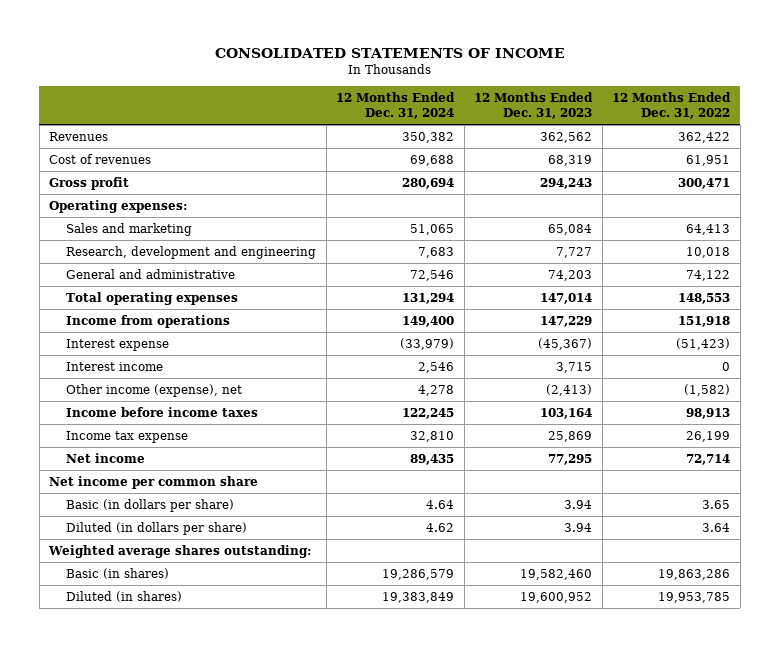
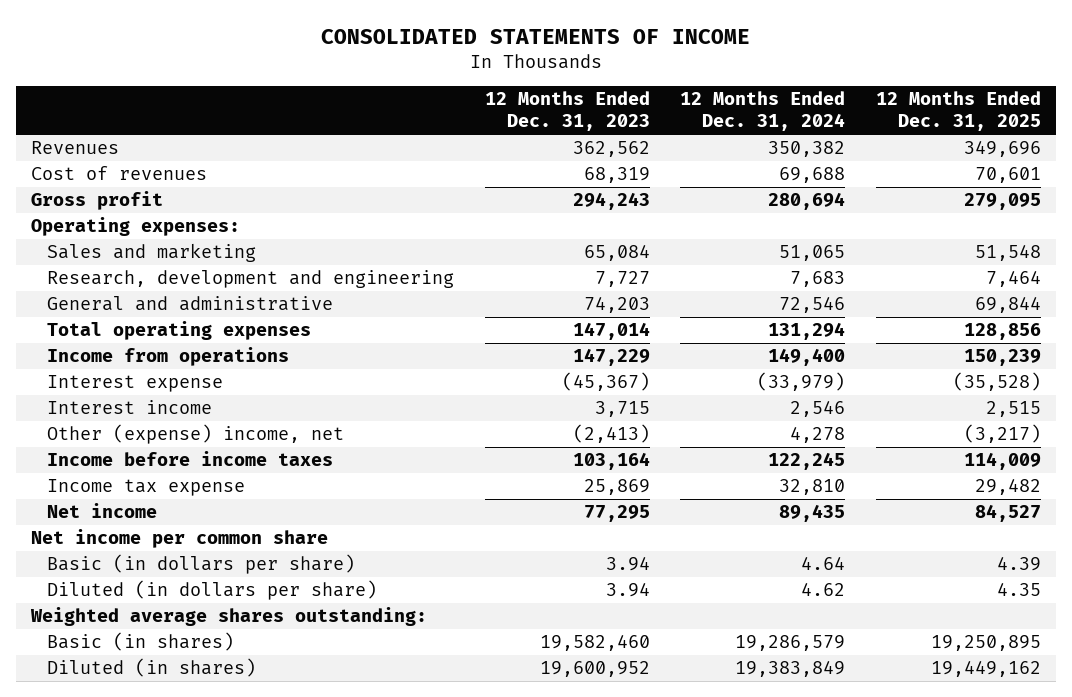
- | 12 Months Ended Dec. 31, 2024 | 12 Months Ended Dec. 31, 2023 | 12 Months Ended Dec. 31, 2022
+ | 12 Months Ended Dec. 31, 2023 | 12 Months Ended Dec. 31, 2024 | 12 Months Ended Dec. 31, 2025
- Other income (expense), net | 4,278 | (2,413) | (1,582)
+ Other (expense) income, net | (2,413) | 4,278 | (3,217)

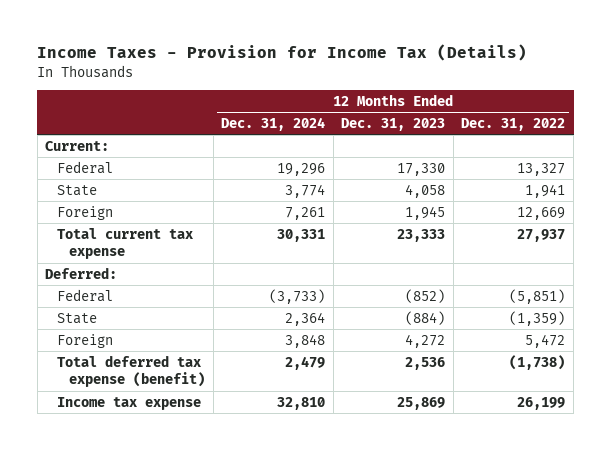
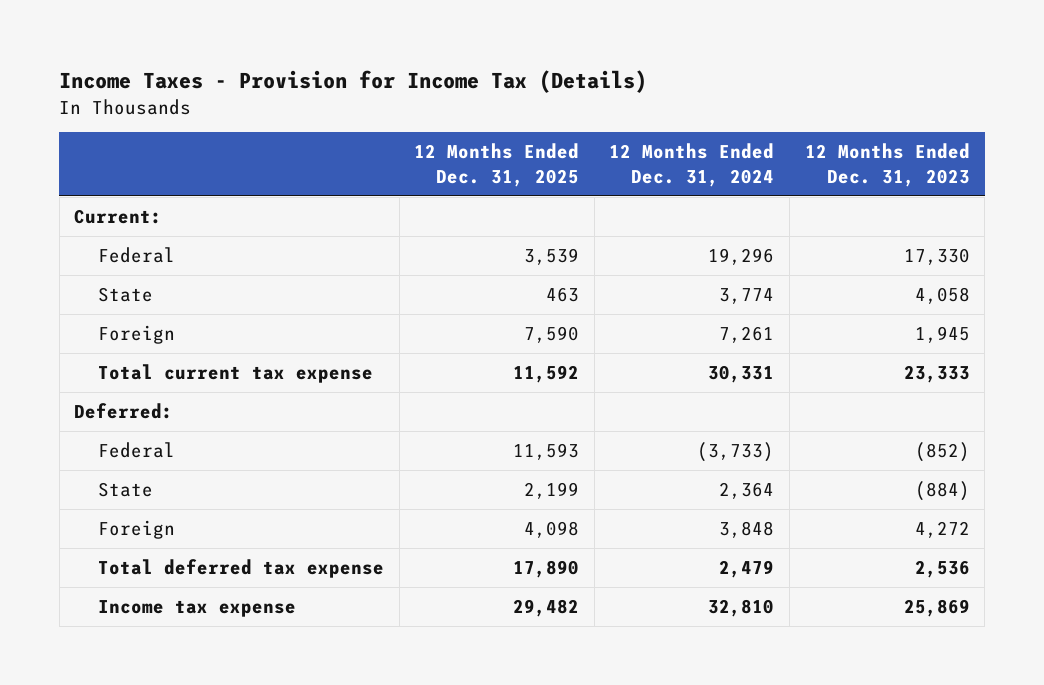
- | 12 Months Ended Dec. 31, 2024 | 12 Months Ended Dec. 31, 2023 | 12 Months Ended Dec. 31, 2022
+ | 12 Months Ended Dec. 31, 2025 | 12 Months Ended Dec. 31, 2024 | 12 Months Ended Dec. 31, 2023
- Total deferred tax expense (benefit) | 2,479 | 2,536 | (1,738)
+ Total deferred tax expense | 17,890 | 2,479 | 2,536

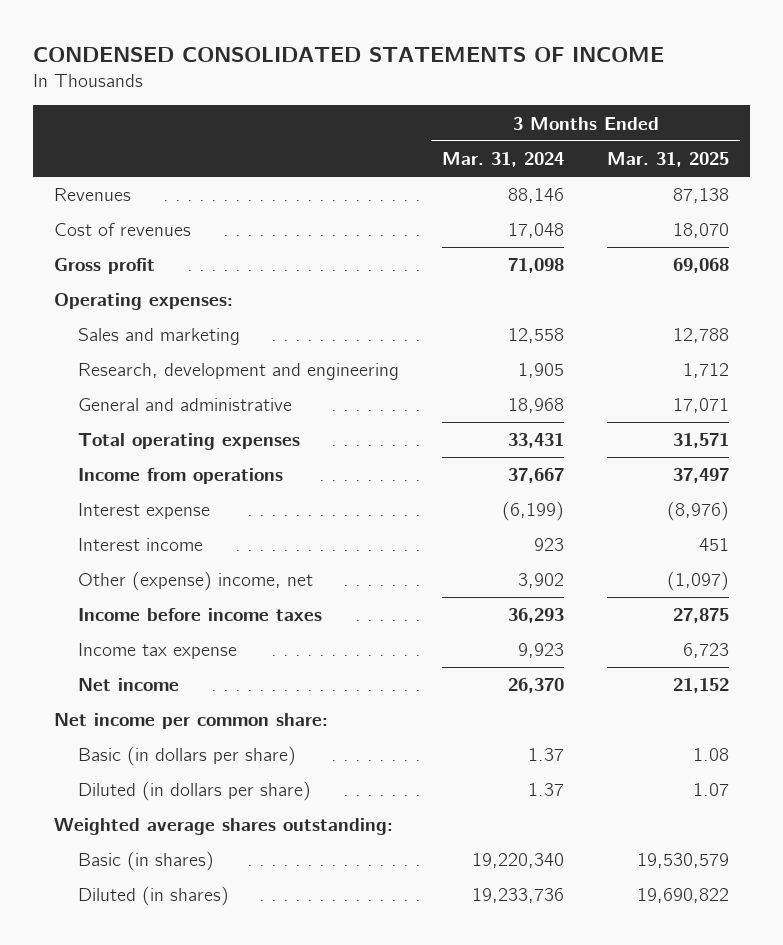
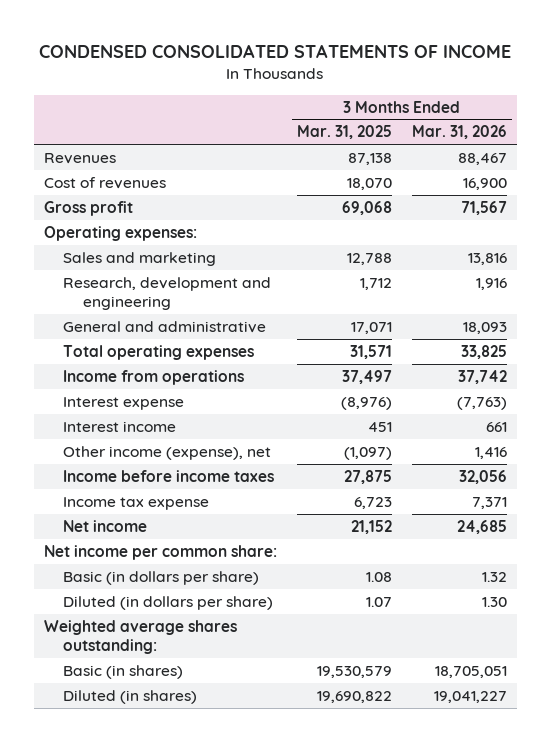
- | 3 Months Ended Mar. 31, 2024 | 3 Months Ended Mar. 31, 2025
+ | 3 Months Ended Mar. 31, 2025 | 3 Months Ended Mar. 31, 2026
- Other (expense) income, net | 3,902 | (1,097)
+ Other income (expense), net | (1,097) | 1,416

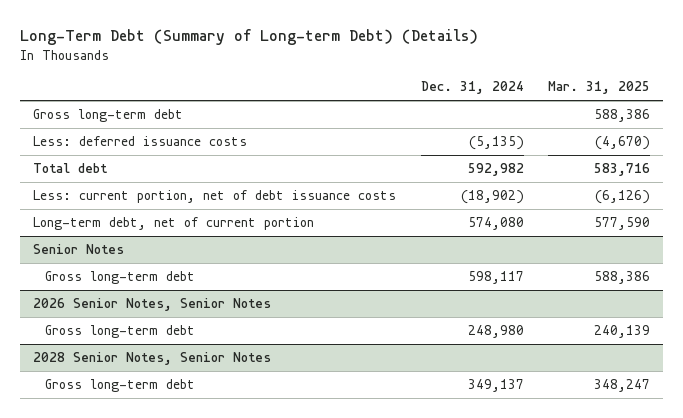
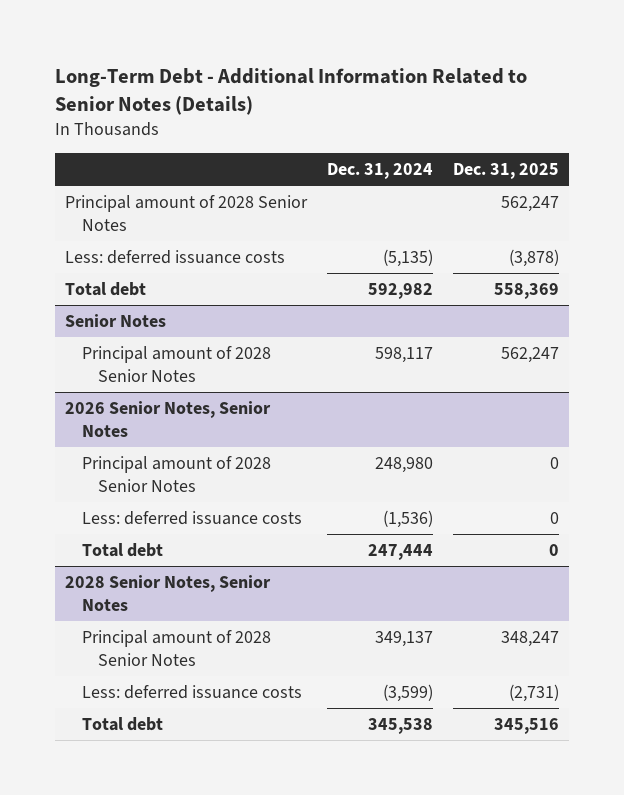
- Long-Term Debt (Summary of Long-term Debt) (Details)
+ Long-Term Debt - Additional Information Related to Senior Notes (Details)
- | Dec. 31, 2024 | Mar. 31, 2025
+ | Dec. 31, 2024 | Dec. 31, 2025
- Gross long-term debt | | 588,386
+ Principal amount of 2028 Senior Notes | | 562,247
- Less: current portion, net of debt issuance costs | (18,902) | (6,126)
- Long-term debt, net of current portion | 574,080 | 577,590
@ Senior Notes
- Gross long-term debt | 598,117 | 588,386
+ Principal amount of 2028 Senior Notes | 598,117 | 562,247
@ 2026 Senior Notes, Senior Notes
- Gross long-term debt | 248,980 | 240,139
+ Principal amount of 2028 Senior Notes | 248,980 | 0
+ Less: deferred issuance costs | (1,536) | 0
+ Total debt | 247,444 | 0
@ 2028 Senior Notes, Senior Notes
- Gross long-term debt | 349,137 | 348,247
+ Principal amount of 2028 Senior Notes | 349,137 | 348,247
+ Less: deferred issuance costs | (3,599) | (2,731)
+ Total debt | 345,538 | 345,516

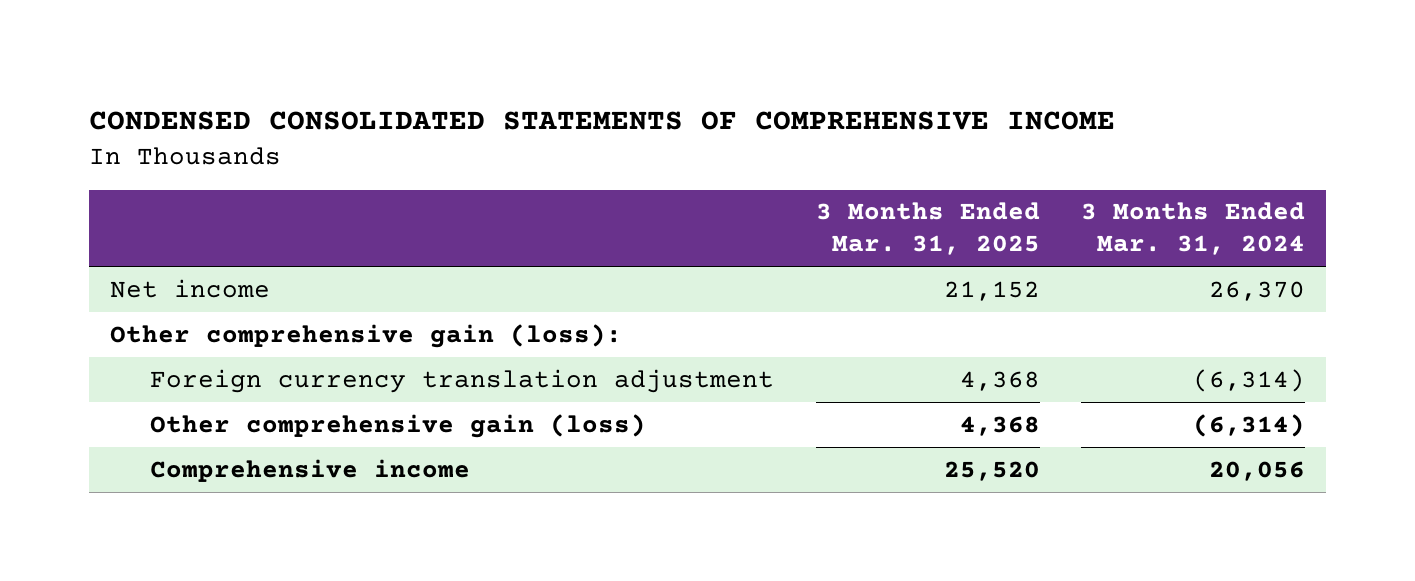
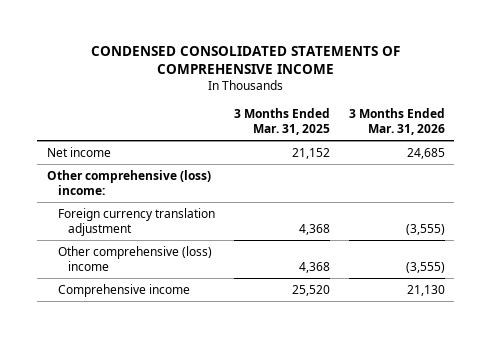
- | 3 Months Ended Mar. 31, 2025 | 3 Months Ended Mar. 31, 2024
+ | 3 Months Ended Mar. 31, 2025 | 3 Months Ended Mar. 31, 2026
- Other comprehensive gain (loss):
+ Other comprehensive (loss) income:
- Other comprehensive gain (loss) | 4,368 | (6,314)
+ Other comprehensive (loss) income | 4,368 | (3,555)

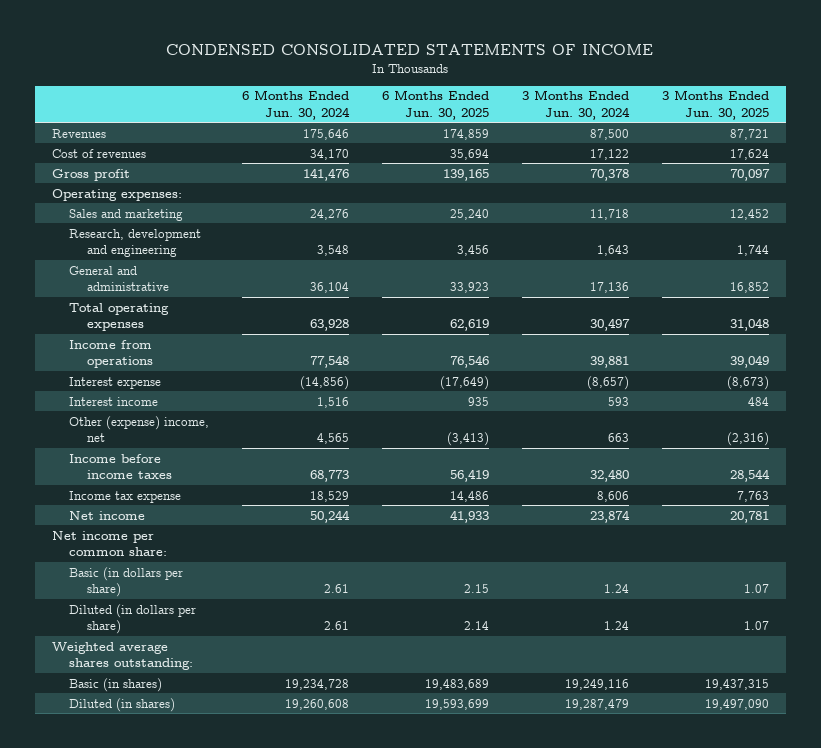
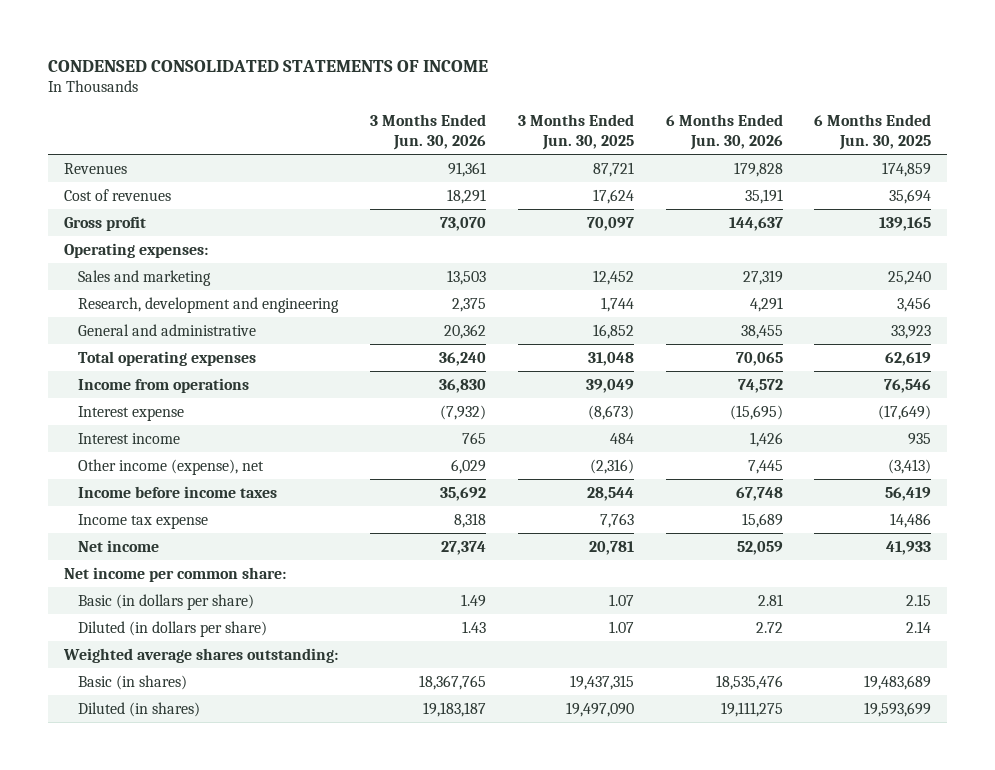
- | 6 Months Ended Jun. 30, 2024 | 6 Months Ended Jun. 30, 2025 | 3 Months Ended Jun. 30, 2024 | 3 Months Ended Jun. 30, 2025
+ | 3 Months Ended Jun. 30, 2026 | 3 Months Ended Jun. 30, 2025 | 6 Months Ended Jun. 30, 2026 | 6 Months Ended Jun. 30, 2025
- Other (expense) income, net | 4,565 | (3,413) | 663 | (2,316)
+ Other income (expense), net | 6,029 | (2,316) | 7,445 | (3,413)

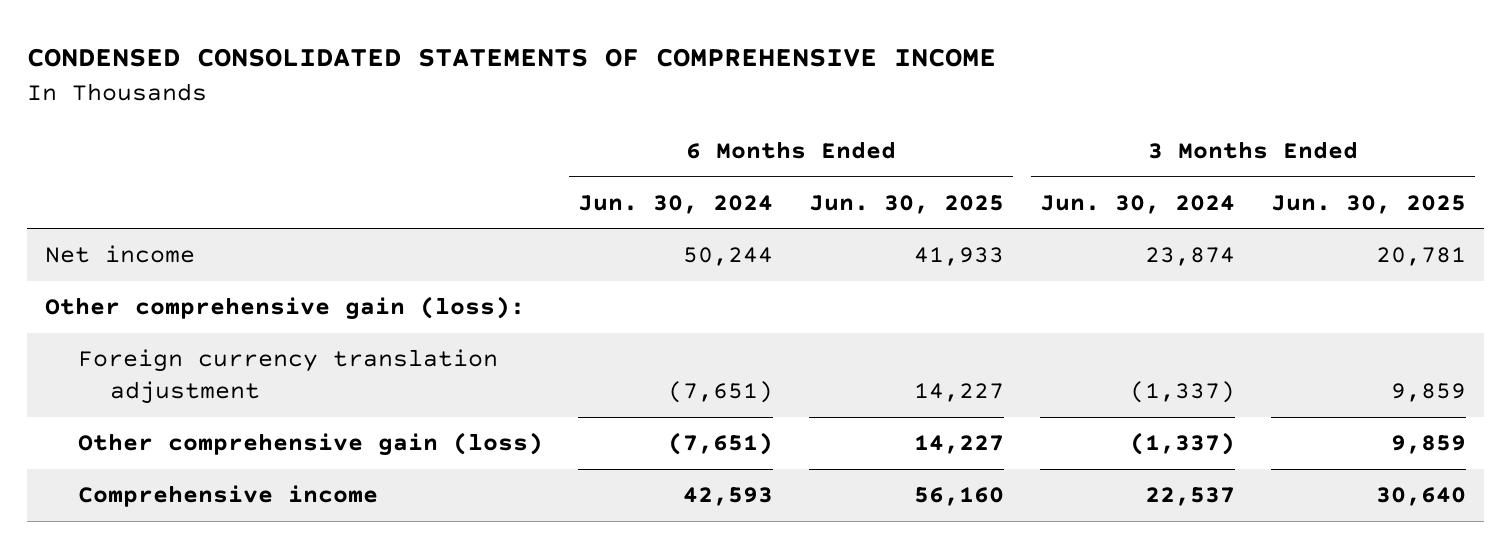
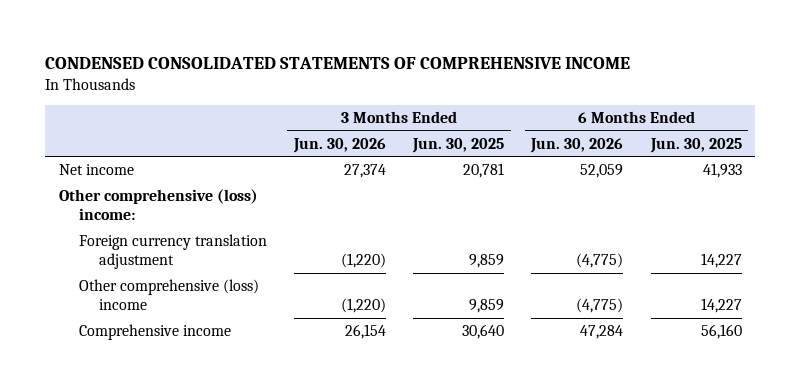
- | 6 Months Ended Jun. 30, 2024 | 6 Months Ended Jun. 30, 2025 | 3 Months Ended Jun. 30, 2024 | 3 Months Ended Jun. 30, 2025
+ | 3 Months Ended Jun. 30, 2026 | 3 Months Ended Jun. 30, 2025 | 6 Months Ended Jun. 30, 2026 | 6 Months Ended Jun. 30, 2025
- Other comprehensive gain (loss):
+ Other comprehensive (loss) income:
- Other comprehensive gain (loss) | (7,651) | 14,227 | (1,337) | 9,859
+ Other comprehensive (loss) income | (1,220) | 9,859 | (4,775) | 14,227

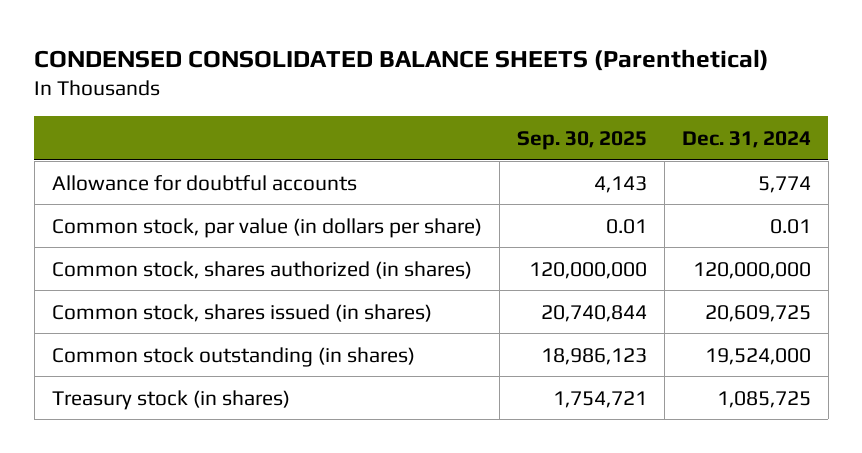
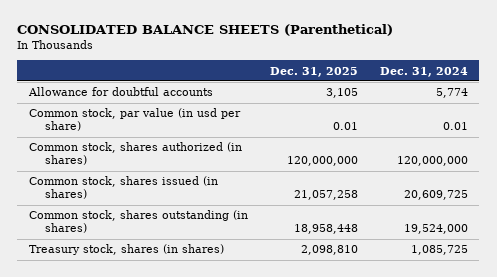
- CONDENSED CONSOLIDATED BALANCE SHEETS (Parenthetical)
+ CONSOLIDATED BALANCE SHEETS (Parenthetical)
- | Sep. 30, 2025 | Dec. 31, 2024
+ | Dec. 31, 2025 | Dec. 31, 2024
- Common stock, par value (in dollars per share) | 0.01 | 0.01
+ Common stock, par value (in usd per share) | 0.01 | 0.01
- Common stock outstanding (in shares) | 18,986,123 | 19,524,000
- Treasury stock (in shares) | 1,754,721 | 1,085,725
+ Common stock, shares outstanding (in shares) | 18,958,448 | 19,524,000
+ Treasury stock, shares (in shares) | 2,098,810 | 1,085,725

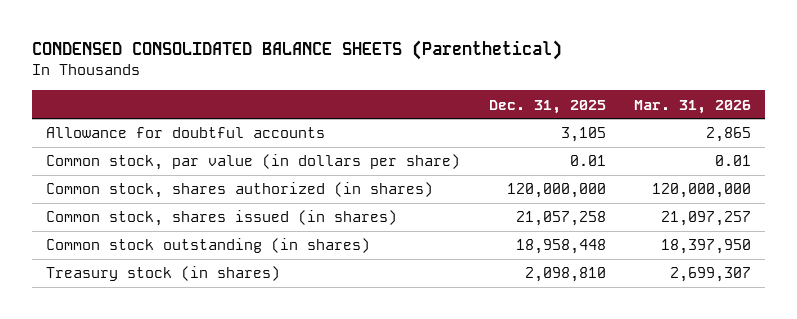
- CONSOLIDATED BALANCE SHEETS (Parenthetical)
+ CONDENSED CONSOLIDATED BALANCE SHEETS (Parenthetical)
- | Dec. 31, 2025 | Dec. 31, 2024
+ | Dec. 31, 2025 | Mar. 31, 2026
- Common stock, par value (in usd per share) | 0.01 | 0.01
+ Common stock, par value (in dollars per share) | 0.01 | 0.01
- Common stock, shares outstanding (in shares) | 18,958,448 | 19,524,000
- Treasury stock, shares (in shares) | 2,098,810 | 1,085,725
+ Common stock outstanding (in shares) | 18,958,448 | 18,397,950
+ Treasury stock (in shares) | 2,098,810 | 2,699,307

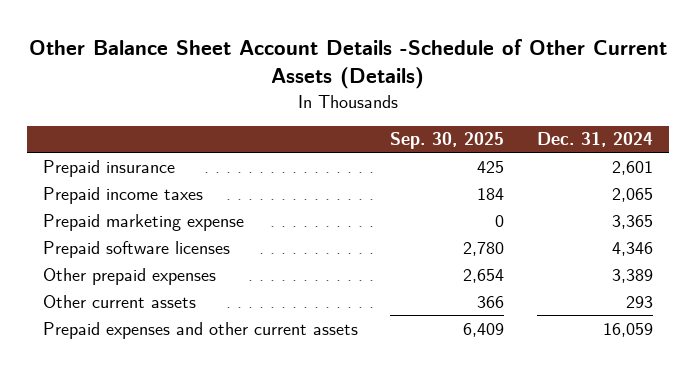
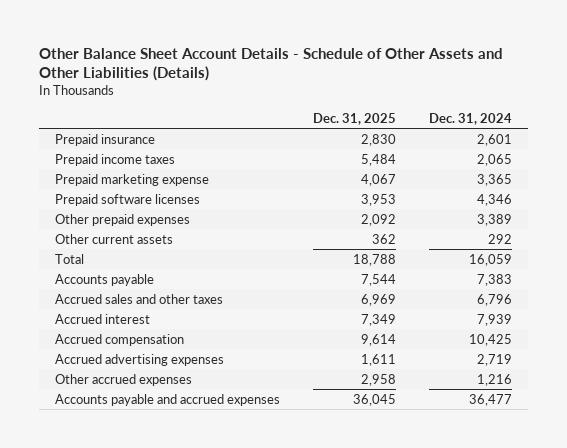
- Other Balance Sheet Account Details -Schedule of Other Current Assets (Details)
+ Other Balance Sheet Account Details - Schedule of Other Assets and Other Liabilities (Details)
- | Sep. 30, 2025 | Dec. 31, 2024
+ | Dec. 31, 2025 | Dec. 31, 2024
- Other current assets | 366 | 293
- Prepaid expenses and other current assets | 6,409 | 16,059
+ Other current assets | 362 | 292
+ Total | 18,788 | 16,059
+ Accounts payable | 7,544 | 7,383
+ Accrued sales and other taxes | 6,969 | 6,796
+ Accrued interest | 7,349 | 7,939
+ Accrued compensation | 9,614 | 10,425
+ Accrued advertising expenses | 1,611 | 2,719
+ Other accrued expenses | 2,958 | 1,216
+ Accounts payable and accrued expenses | 36,045 | 36,477

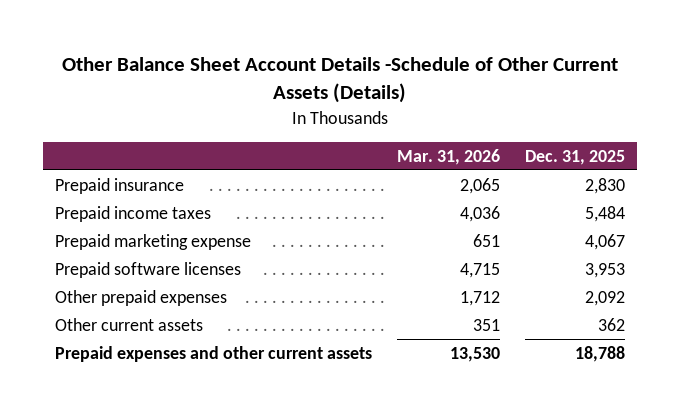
- Other Balance Sheet Account Details - Schedule of Other Assets and Other Liabilities (Details)
+ Other Balance Sheet Account Details -Schedule of Other Current Assets (Details)
- | Dec. 31, 2025 | Dec. 31, 2024
+ | Mar. 31, 2026 | Dec. 31, 2025
- Total | 18,788 | 16,059
- Accounts payable | 7,544 | 7,383
- Accrued sales and other taxes | 6,969 | 6,796
- Accrued interest | 7,349 | 7,939
- Accrued compensation | 9,614 | 10,425
- Accrued advertising expenses | 1,611 | 2,719
- Other accrued expenses | 2,958 | 1,216
- Accounts payable and accrued expenses | 36,045 | 36,477
+ Prepaid expenses and other current assets | 13,530 | 18,788

